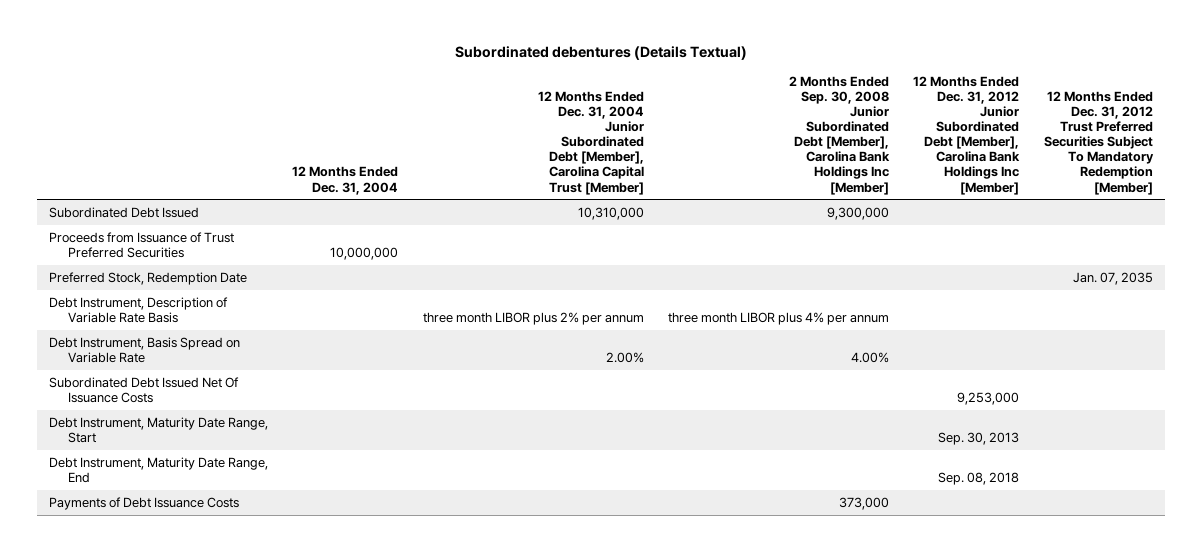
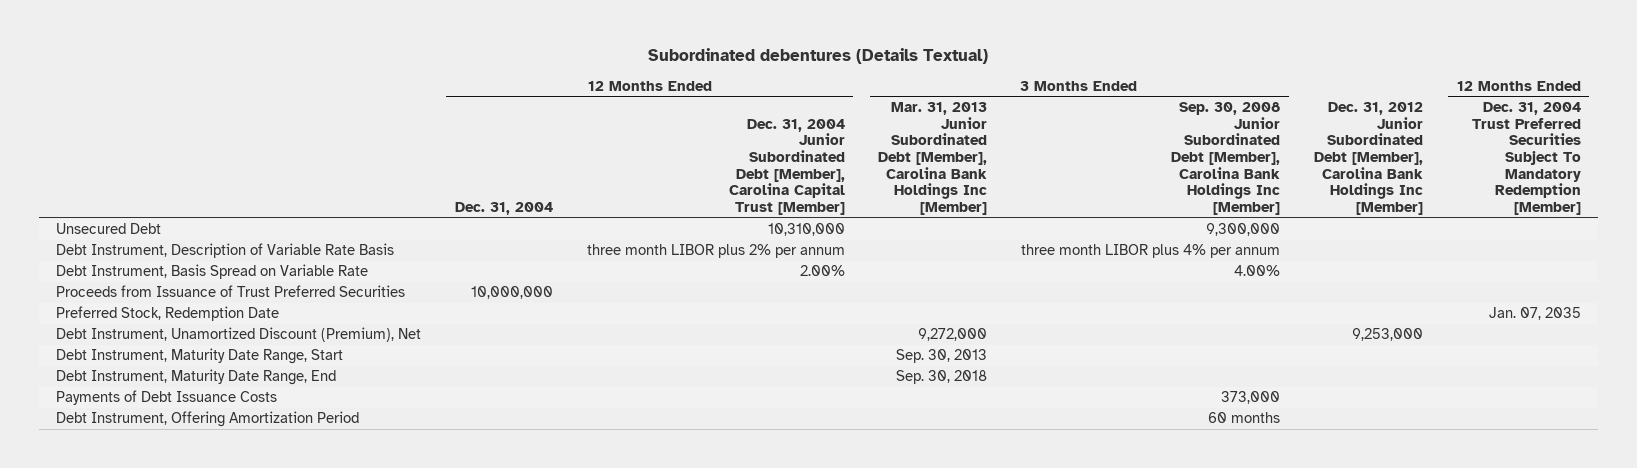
- | 12 Months Ended Dec. 31, 2004 | 12 Months Ended Dec. 31, 2004 Junior Subordinated Debt [Member], Carolina Capital Trust [Member] | 2 Months Ended Sep. 30, 2008 Junior Subordinated Debt [Member], Carolina Bank Holdings Inc [Member] | 12 Months Ended Dec. 31, 2012 Junior Subordinated Debt [Member], Carolina Bank Holdings Inc [Member] | 12 Months Ended Dec. 31, 2012 Trust Preferred Securities Subject To Mandatory Redemption [Member]
+ | 12 Months Ended Dec. 31, 2004 | 12 Months Ended Dec. 31, 2004 Junior Subordinated Debt [Member], Carolina Capital Trust [Member] | 3 Months Ended Mar. 31, 2013 Junior Subordinated Debt [Member], Carolina Bank Holdings Inc [Member] | 3 Months Ended Sep. 30, 2008 Junior Subordinated Debt [Member], Carolina Bank Holdings Inc [Member] | Dec. 31, 2012 Junior Subordinated Debt [Member], Carolina Bank Holdings Inc [Member] | 12 Months Ended Dec. 31, 2004 Trust Preferred Securities Subject To Mandatory Redemption [Member]
- Subordinated Debt Issued | | 10,310,000 | 9,300,000 | |
+ Unsecured Debt | | 10,310,000 | | 9,300,000 | |
- Subordinated Debt Issued Net Of Issuance Costs | | | | 9,253,000 |
moved down: Proceeds from Issuance of Trust Preferred Securities | 10,000,000 | | | | |
moved down: Preferred Stock, Redemption Date | | | | | | Jan. 07, 2035
+ Debt Instrument, Unamortized Discount (Premium), Net | | | 9,272,000 | | 9,253,000 |
+ Debt Instrument, Offering Amortization Period | | | | 60 months | |

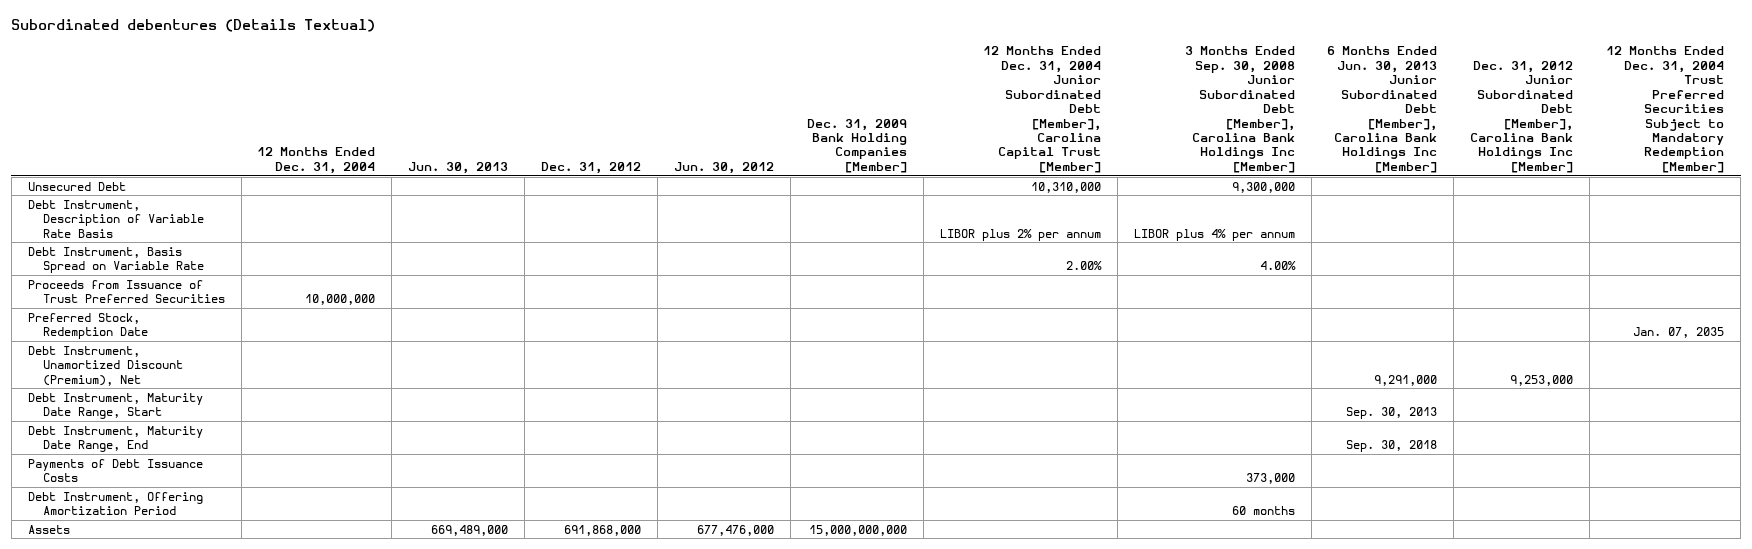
- | 12 Months Ended Dec. 31, 2004 | 12 Months Ended Dec. 31, 2004 Junior Subordinated Debt [Member], Carolina Capital Trust [Member] | 3 Months Ended Mar. 31, 2013 Junior Subordinated Debt [Member], Carolina Bank Holdings Inc [Member] | 3 Months Ended Sep. 30, 2008 Junior Subordinated Debt [Member], Carolina Bank Holdings Inc [Member] | Dec. 31, 2012 Junior Subordinated Debt [Member], Carolina Bank Holdings Inc [Member] | 12 Months Ended Dec. 31, 2004 Trust Preferred Securities Subject To Mandatory Redemption [Member]
+ | 12 Months Ended Dec. 31, 2004 | Jun. 30, 2013 | Dec. 31, 2012 | Jun. 30, 2012 | Dec. 31, 2009 Bank Holding Companies [Member] | 12 Months Ended Dec. 31, 2004 Junior Subordinated Debt [Member], Carolina Capital Trust [Member] | 3 Months Ended Sep. 30, 2008 Junior Subordinated Debt [Member], Carolina Bank Holdings Inc [Member] | 6 Months Ended Jun. 30, 2013 Junior Subordinated Debt [Member], Carolina Bank Holdings Inc [Member] | Dec. 31, 2012 Junior Subordinated Debt [Member], Carolina Bank Holdings Inc [Member] | 12 Months Ended Dec. 31, 2004 Trust Preferred Securities Subject to Mandatory Redemption [Member]
- Debt Instrument, Description of Variable Rate Basis | | three month LIBOR plus 2% per annum | | three month LIBOR plus 4% per annum | |
+ Debt Instrument, Description of Variable Rate Basis | | | | | | LIBOR plus 2% per annum | LIBOR plus 4% per annum | | |
+ Assets | | 669,489,000 | 691,868,000 | 677,476,000 | 15,000,000,000 | | | | |

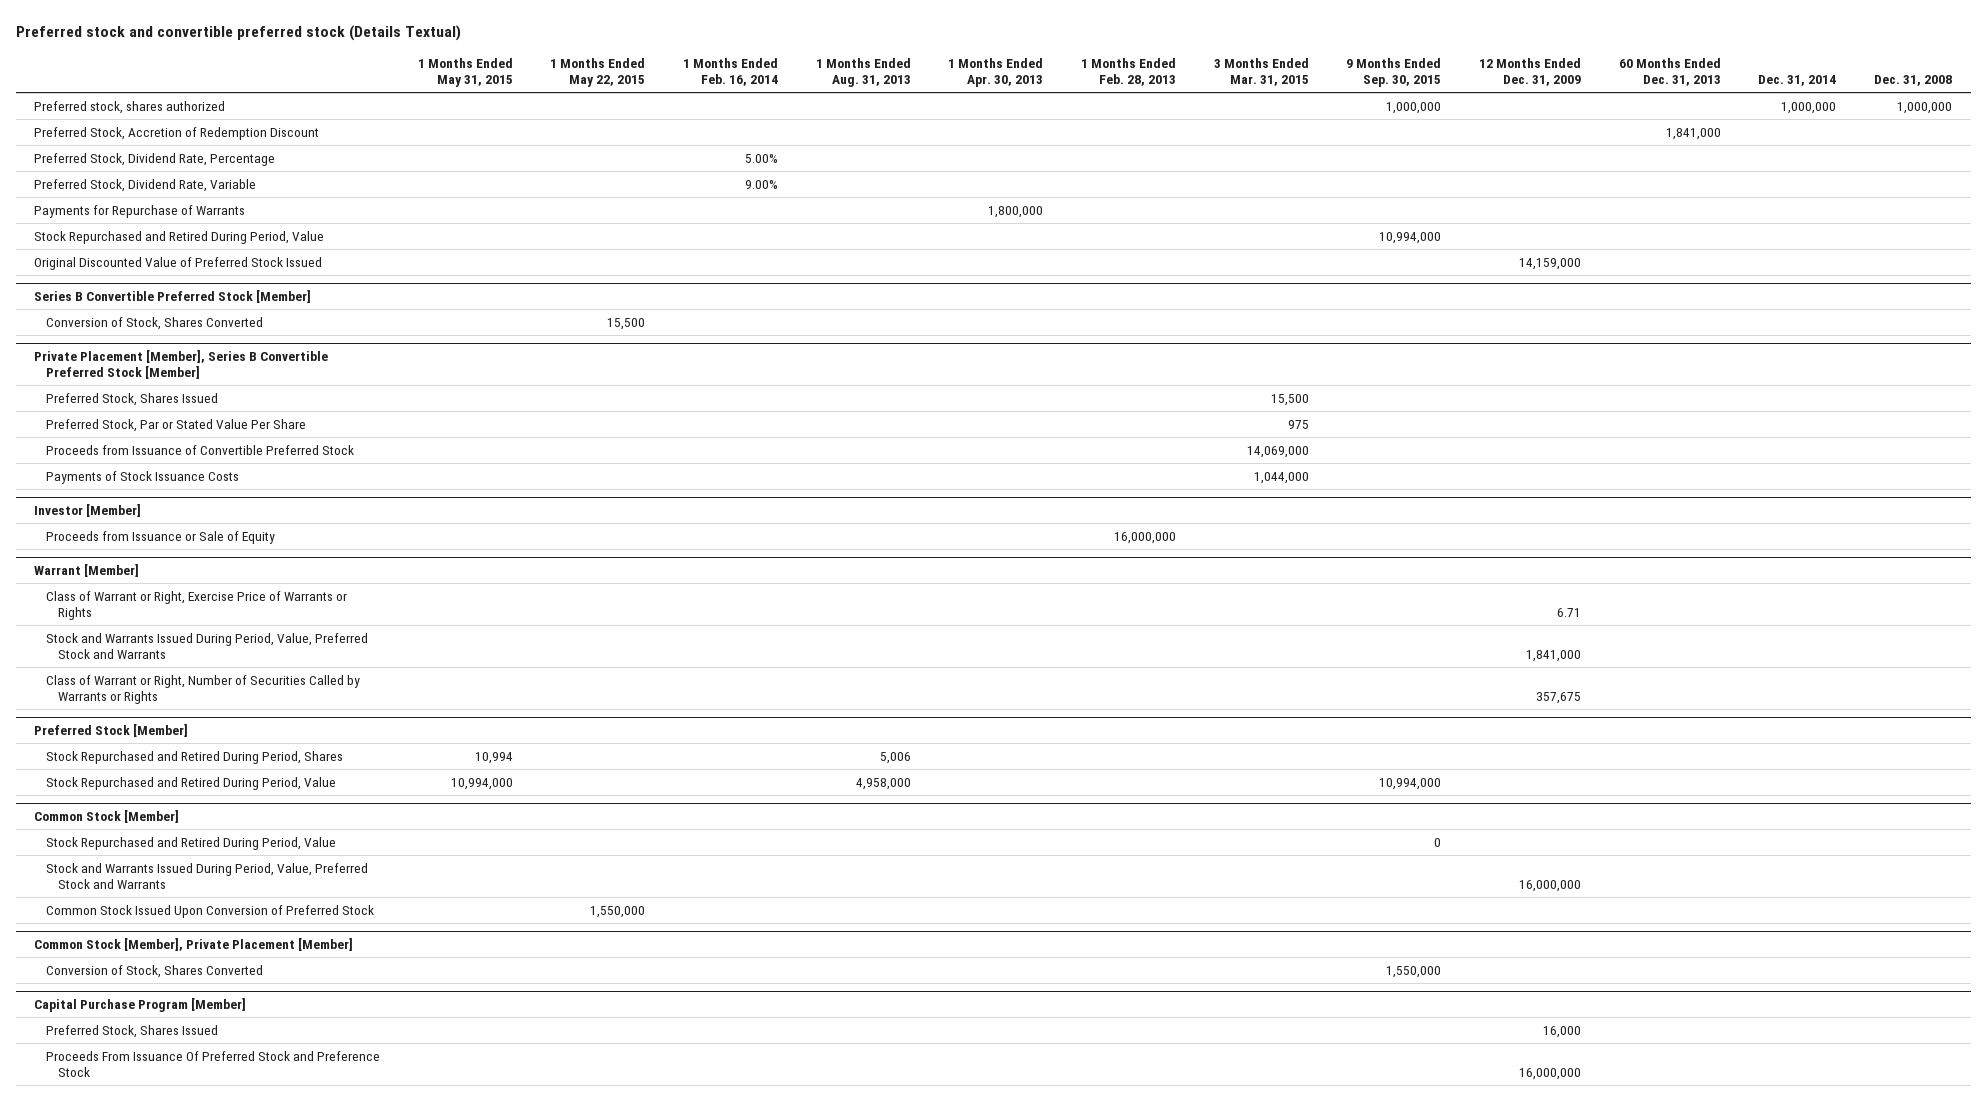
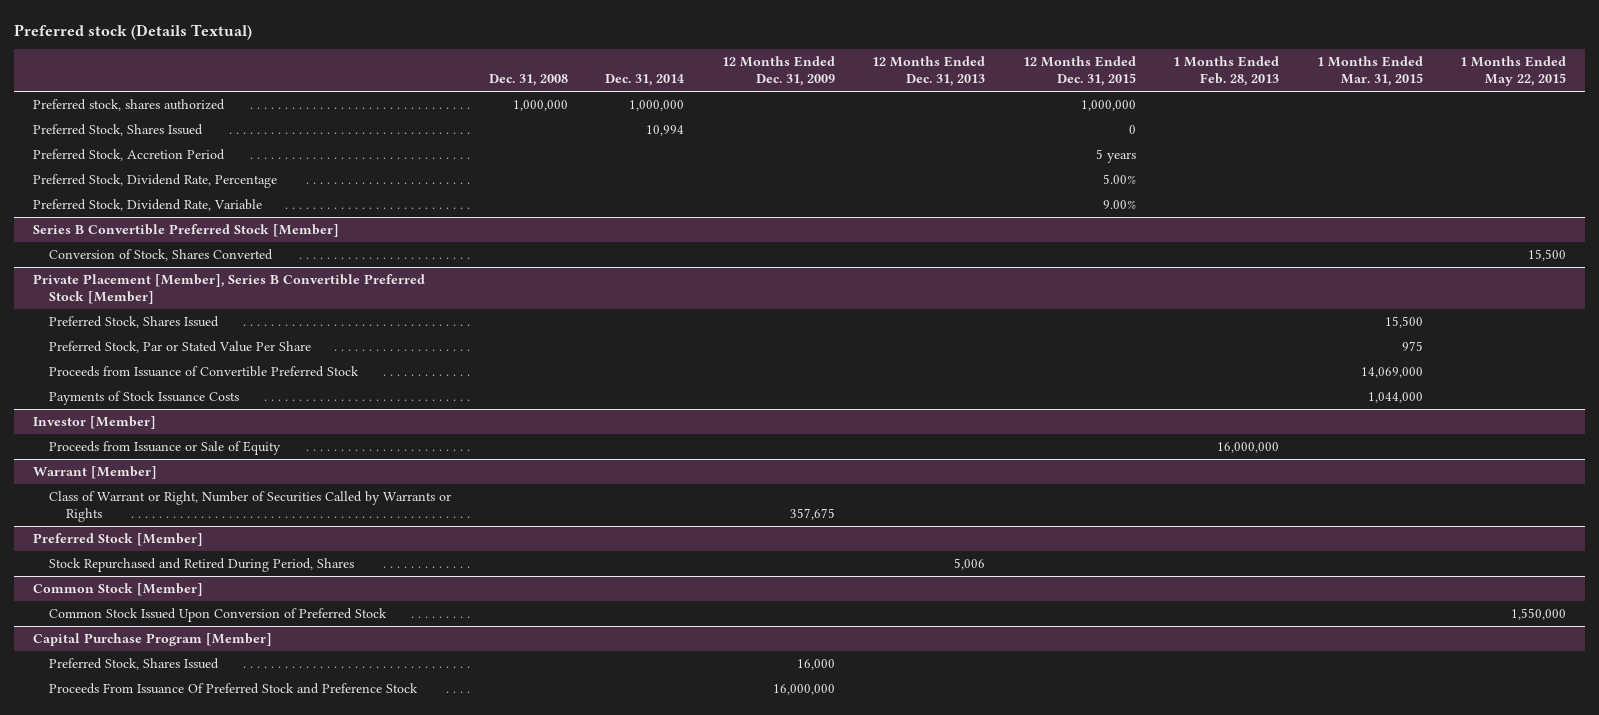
- Preferred stock and convertible preferred stock (Details Textual)
+ Preferred stock (Details Textual)
- | 1 Months Ended May 31, 2015 | 1 Months Ended May 22, 2015 | 1 Months Ended Feb. 16, 2014 | 1 Months Ended Aug. 31, 2013 | 1 Months Ended Apr. 30, 2013 | 1 Months Ended Feb. 28, 2013 | 3 Months Ended Mar. 31, 2015 | 9 Months Ended Sep. 30, 2015 | 12 Months Ended Dec. 31, 2009 | 60 Months Ended Dec. 31, 2013 | Dec. 31, 2014 | Dec. 31, 2008
+ | Dec. 31, 2008 | Dec. 31, 2014 | 12 Months Ended Dec. 31, 2009 | 12 Months Ended Dec. 31, 2013 | 12 Months Ended Dec. 31, 2015 | 1 Months Ended Feb. 28, 2013 | 1 Months Ended Mar. 31, 2015 | 1 Months Ended May 22, 2015
- Preferred Stock, Accretion of Redemption Discount | | | | | | | | | | 1,841,000 | |
+ Preferred Stock, Shares Issued | | 10,994 | | | 0 | | |
+ Preferred Stock, Accretion Period | | | | | 5 years | | |
- Payments for Repurchase of Warrants | | | | | 1,800,000 | | | | | | |
- Stock Repurchased and Retired During Period, Value | | | | | | | | 10,994,000 | | | |
- Original Discounted Value of Preferred Stock Issued | | | | | | | | | 14,159,000 | | |
@ Warrant [Member]
- Class of Warrant or Right, Exercise Price of Warrants or Rights | | | | | | | | | 6.71 | | |
- Stock and Warrants Issued During Period, Value, Preferred Stock and Warrants | | | | | | | | | 1,841,000 | | |
@ Preferred Stock [Member]
- Stock Repurchased and Retired During Period, Value | 10,994,000 | | | 4,958,000 | | | | 10,994,000 | | | |
@ Common Stock [Member]
- Stock Repurchased and Retired During Period, Value | | | | | | | | 0 | | | |
- Stock and Warrants Issued During Period, Value, Preferred Stock and Warrants | | | | | | | | | 16,000,000 | | |
- Common Stock [Member], Private Placement [Member]
- Conversion of Stock, Shares Converted | | | | | | | | 1,550,000 | | | |

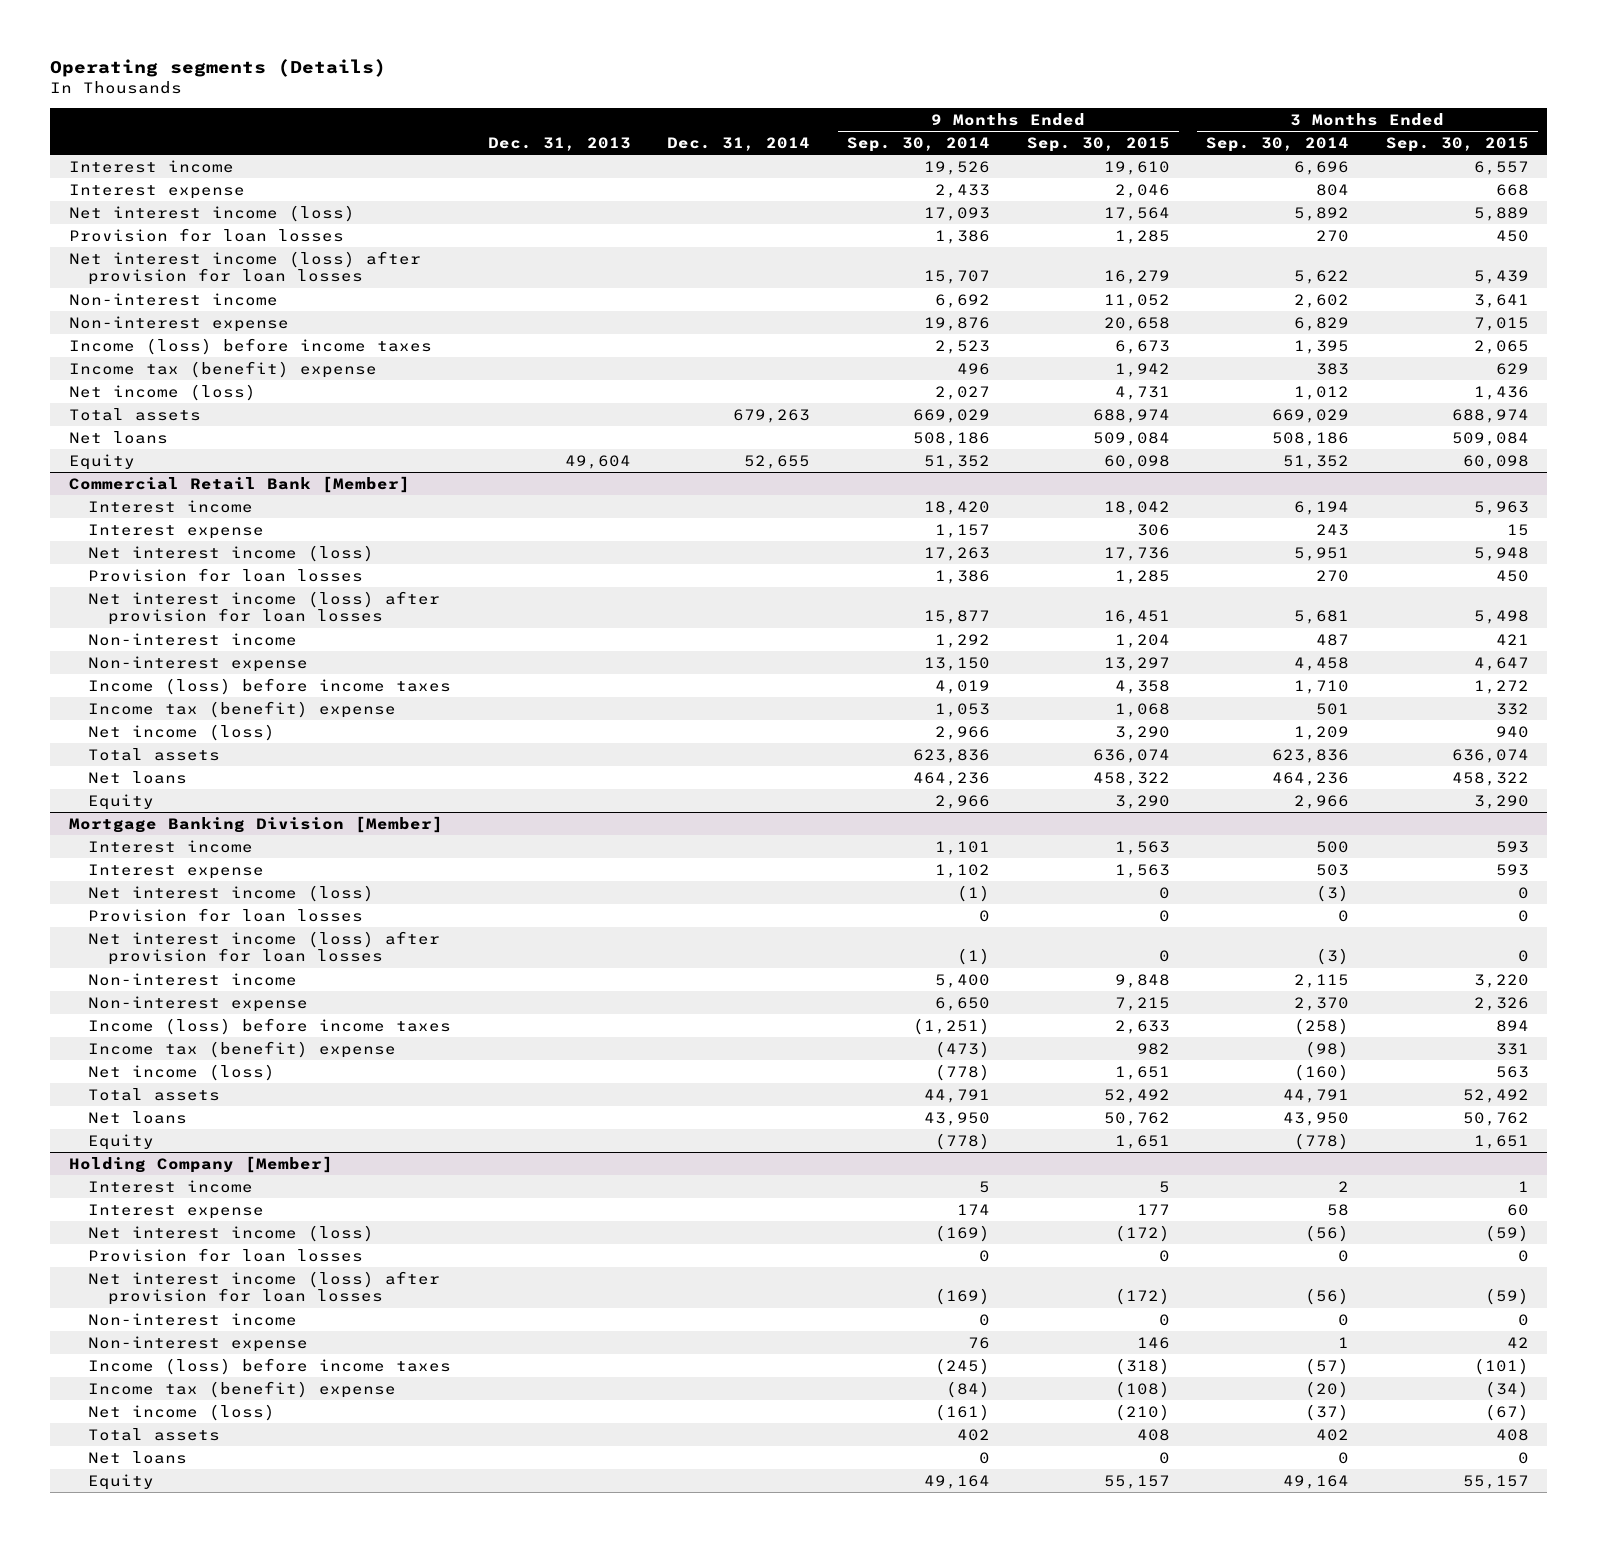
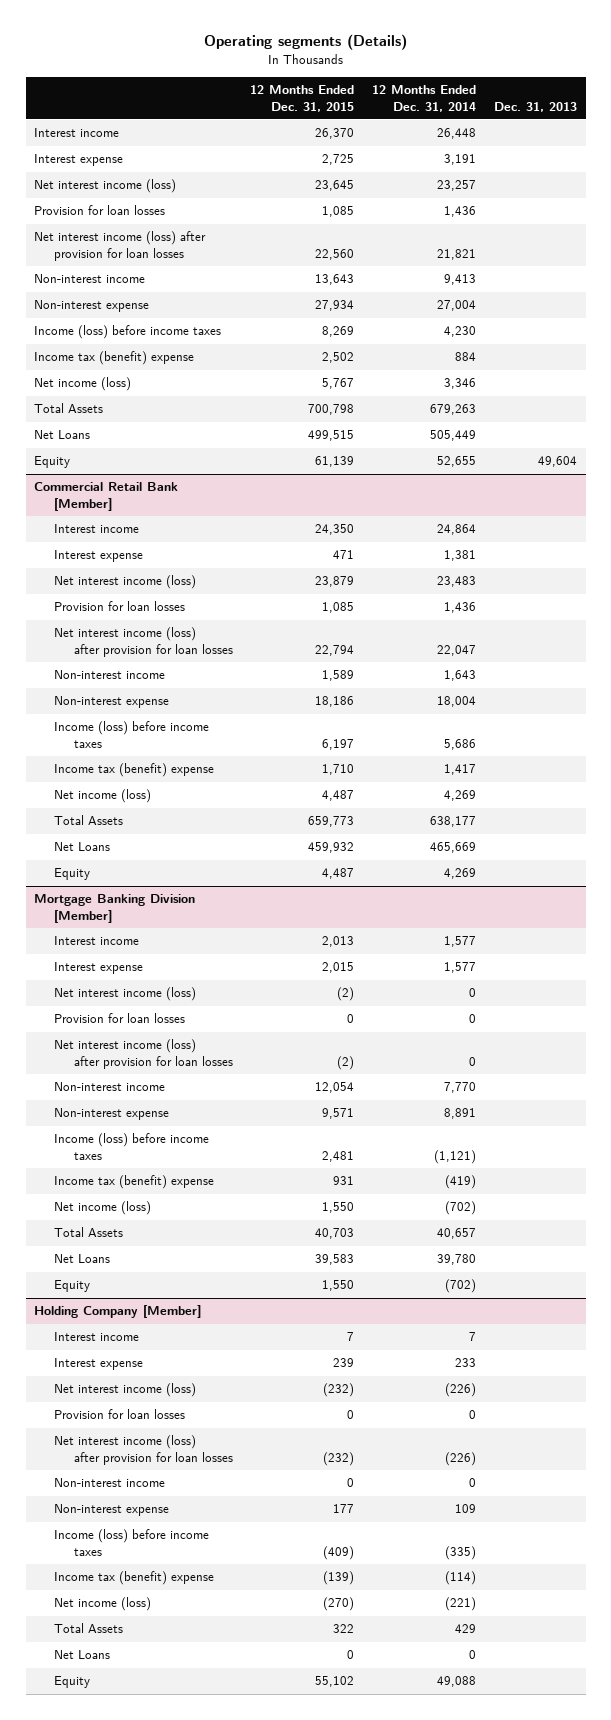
- | Dec. 31, 2013 | Dec. 31, 2014 | 9 Months Ended Sep. 30, 2014 | 9 Months Ended Sep. 30, 2015 | 3 Months Ended Sep. 30, 2014 | 3 Months Ended Sep. 30, 2015
+ | 12 Months Ended Dec. 31, 2015 | 12 Months Ended Dec. 31, 2014 | Dec. 31, 2013
- Total assets | | 679,263 | 669,029 | 688,974 | 669,029 | 688,974
- Net loans | | | 508,186 | 509,084 | 508,186 | 509,084
+ Total Assets | 700,798 | 679,263 |
+ Net Loans | 499,515 | 505,449 |
@ Commercial Retail Bank [Member]
- Total assets | | | 623,836 | 636,074 | 623,836 | 636,074
- Net loans | | | 464,236 | 458,322 | 464,236 | 458,322
+ Total Assets | 659,773 | 638,177 |
+ Net Loans | 459,932 | 465,669 |
@ Mortgage Banking Division [Member]
- Total assets | | | 44,791 | 52,492 | 44,791 | 52,492
- Net loans | | | 43,950 | 50,762 | 43,950 | 50,762
+ Total Assets | 40,703 | 40,657 |
+ Net Loans | 39,583 | 39,780 |
@ Holding Company [Member]
- Total assets | | | 402 | 408 | 402 | 408
- Net loans | | | 0 | 0 | 0 | 0
+ Total Assets | 322 | 429 |
+ Net Loans | 0 | 0 |

